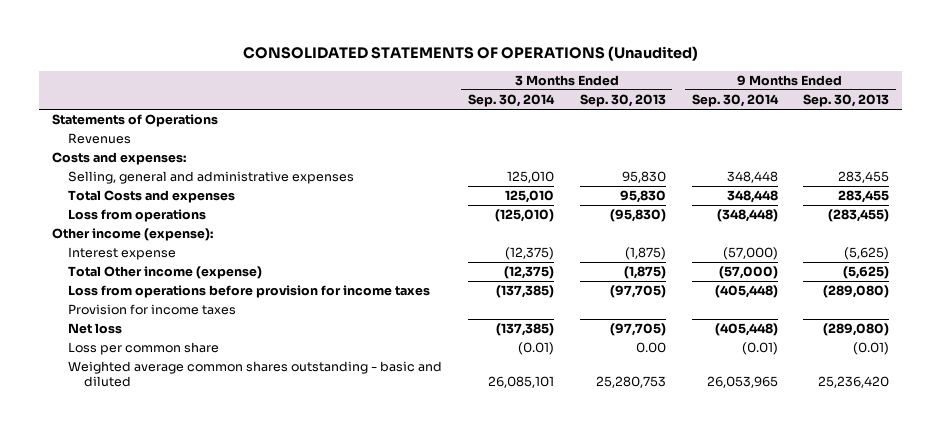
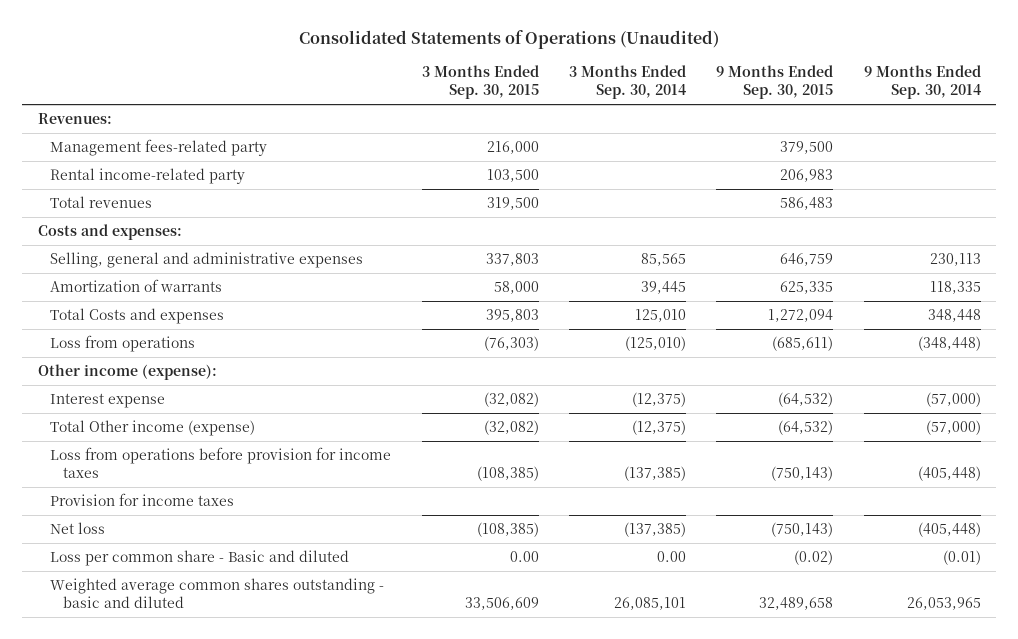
- CONSOLIDATED STATEMENTS OF OPERATIONS (Unaudited)
+ Consolidated Statements of Operations (Unaudited)
- | 3 Months Ended Sep. 30, 2014 | 3 Months Ended Sep. 30, 2013 | 9 Months Ended Sep. 30, 2014 | 9 Months Ended Sep. 30, 2013
+ | 3 Months Ended Sep. 30, 2015 | 3 Months Ended Sep. 30, 2014 | 9 Months Ended Sep. 30, 2015 | 9 Months Ended Sep. 30, 2014
- Statements of Operations
- Revenues
+ Revenues:
+ Management fees-related party | 216,000 | | 379,500 |
+ Rental income-related party | 103,500 | | 206,983 |
+ Total revenues | 319,500 | | 586,483 |
- Selling, general and administrative expenses | 125,010 | 95,830 | 348,448 | 283,455
+ Selling, general and administrative expenses | 337,803 | 85,565 | 646,759 | 230,113
+ Amortization of warrants | 58,000 | 39,445 | 625,335 | 118,335
- Loss per common share | (0.01) | 0.00 | (0.01) | (0.01)
+ Loss per common share - Basic and diluted | 0.00 | 0.00 | (0.02) | (0.01)

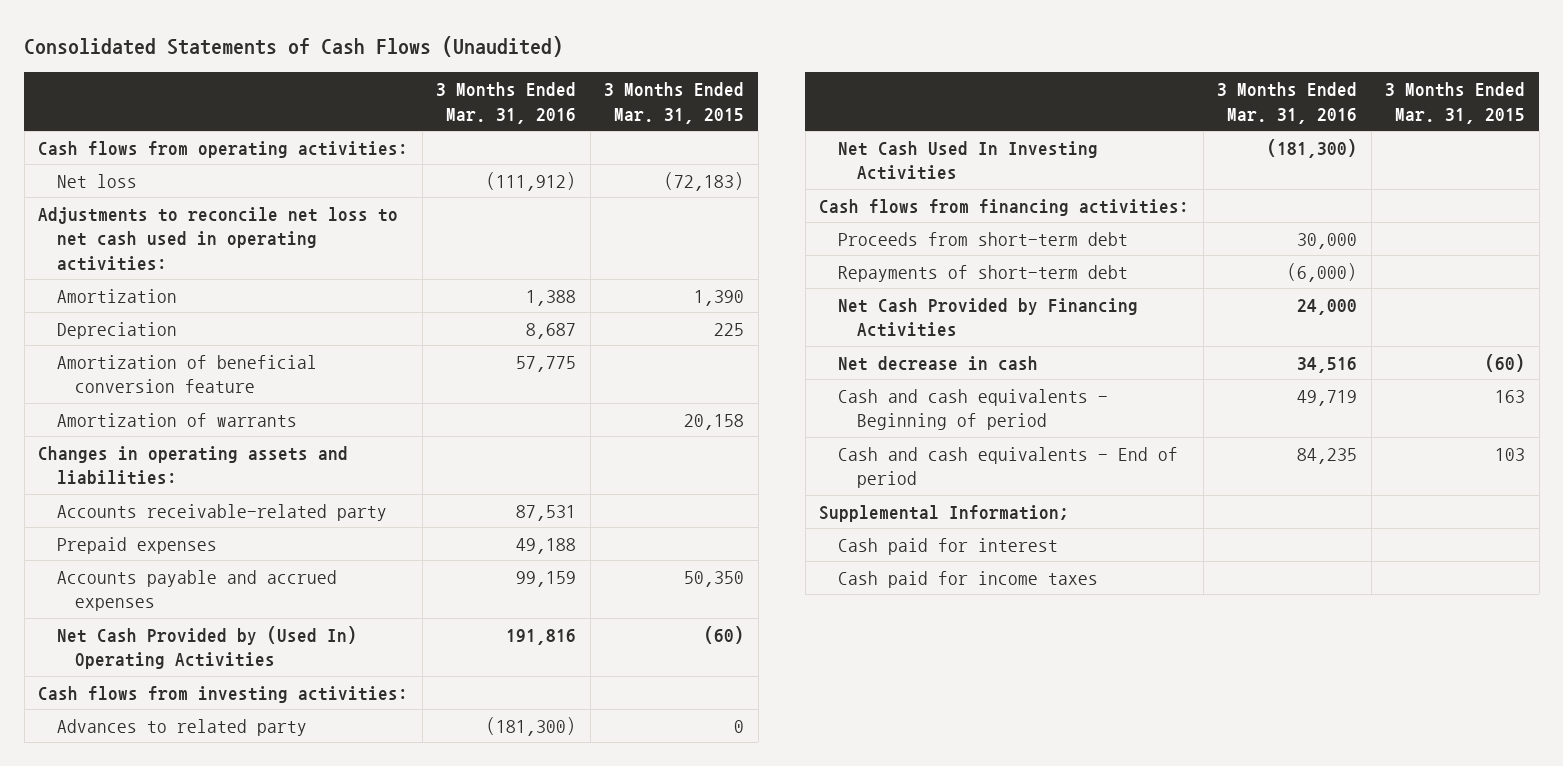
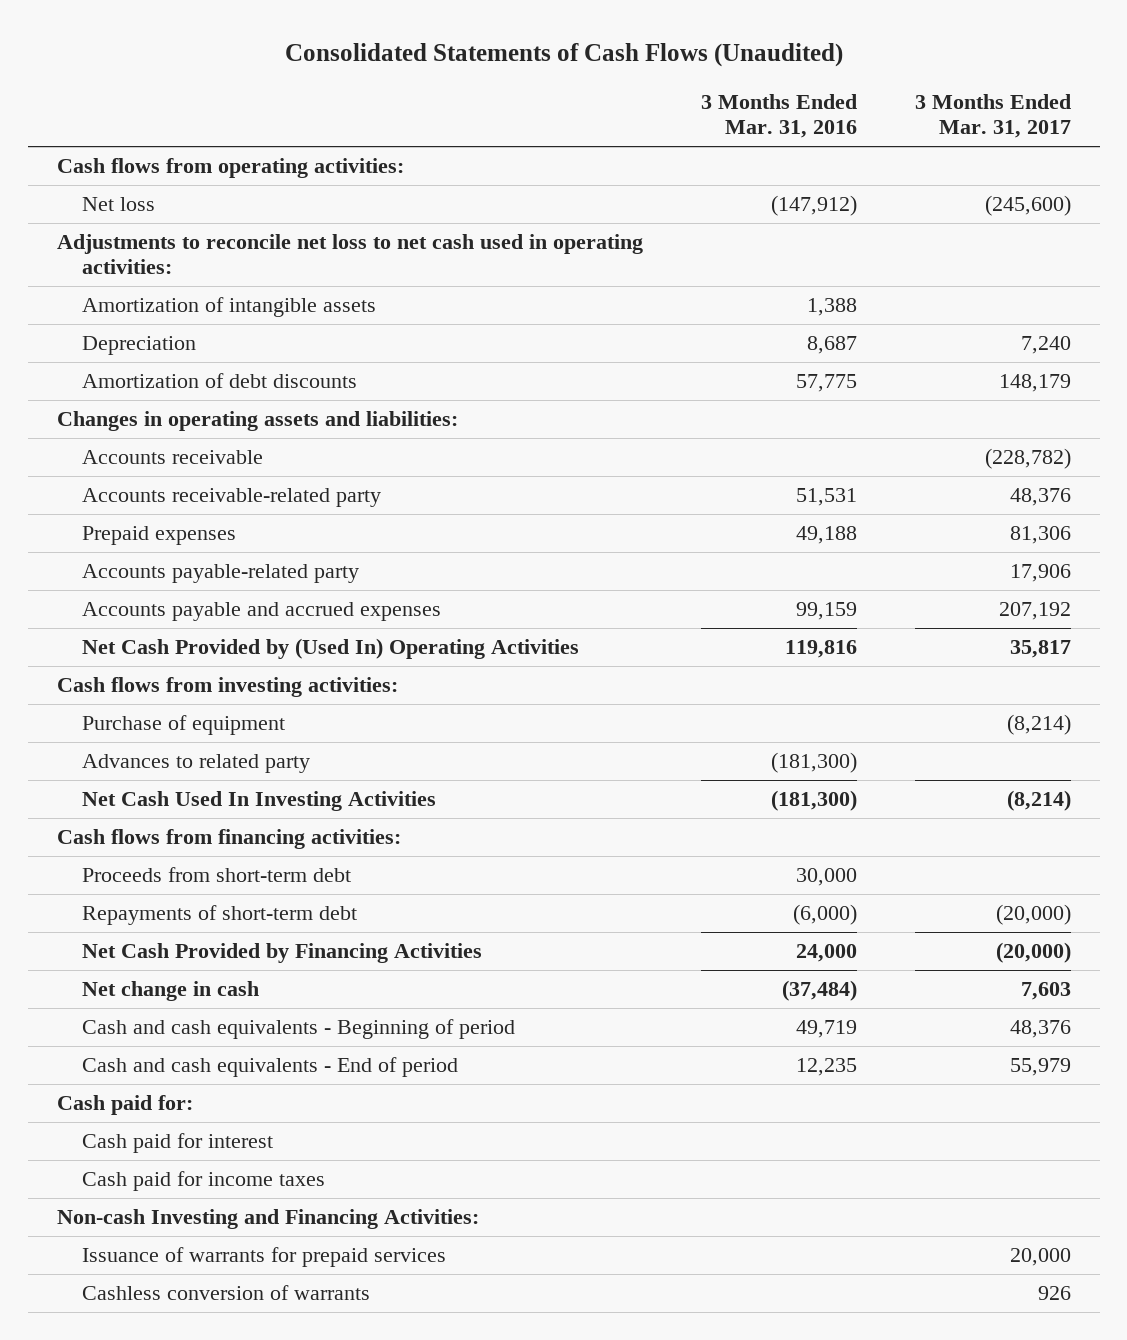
- | 3 Months Ended Mar. 31, 2016 | 3 Months Ended Mar. 31, 2015
+ | 3 Months Ended Mar. 31, 2016 | 3 Months Ended Mar. 31, 2017
- Net loss | (111,912) | (72,183)
+ Net loss | (147,912) | (245,600)
- Amortization | 1,388 | 1,390
+ Amortization of intangible assets | 1,388 |
- Amortization of beneficial conversion feature | 57,775 |
- Amortization of warrants | | 20,158
+ Amortization of debt discounts | 57,775 | 148,179
- Accounts receivable-related party | 87,531 |
+ Accounts receivable | | (228,782)
+ Accounts receivable-related party | 51,531 | 48,376
+ Accounts payable-related party | | 17,906
- Net Cash Provided by (Used In) Operating Activities | 191,816 | (60)
+ Net Cash Provided by (Used In) Operating Activities | 119,816 | 35,817
+ Purchase of equipment | | (8,214)
- Net decrease in cash | 34,516 | (60)
+ Net change in cash | (37,484) | 7,603
- Cash and cash equivalents - End of period | 84,235 | 103
- Supplemental Information;
+ Cash and cash equivalents - End of period | 12,235 | 55,979
+ Cash paid for:
+ Non-cash Investing and Financing Activities:
+ Issuance of warrants for prepaid services | | 20,000
+ Cashless conversion of warrants | | 926

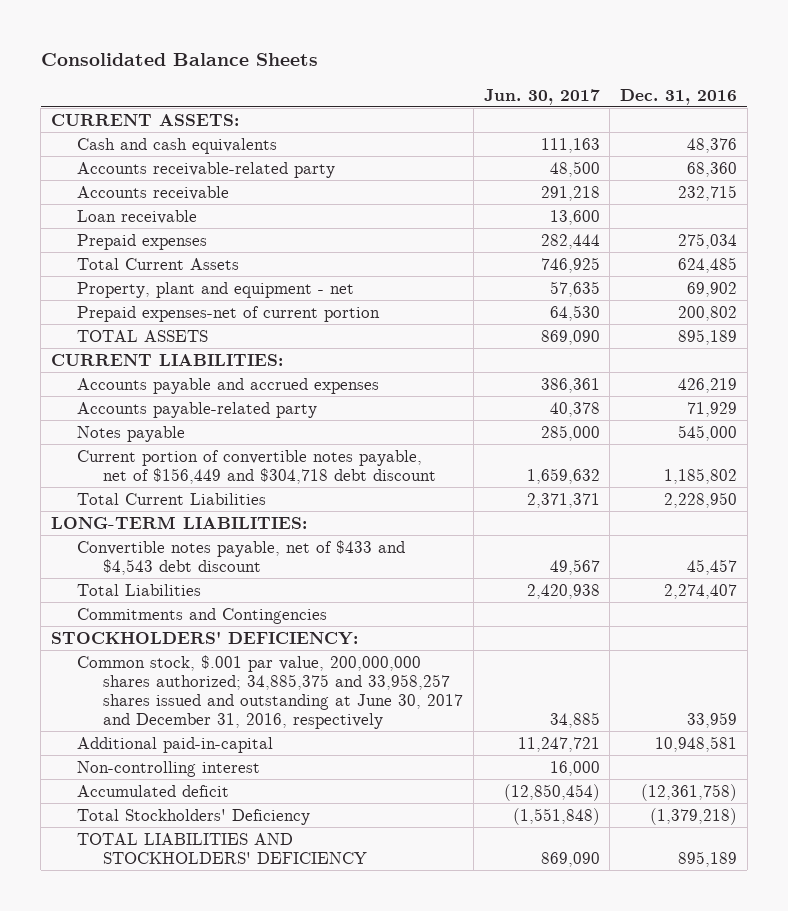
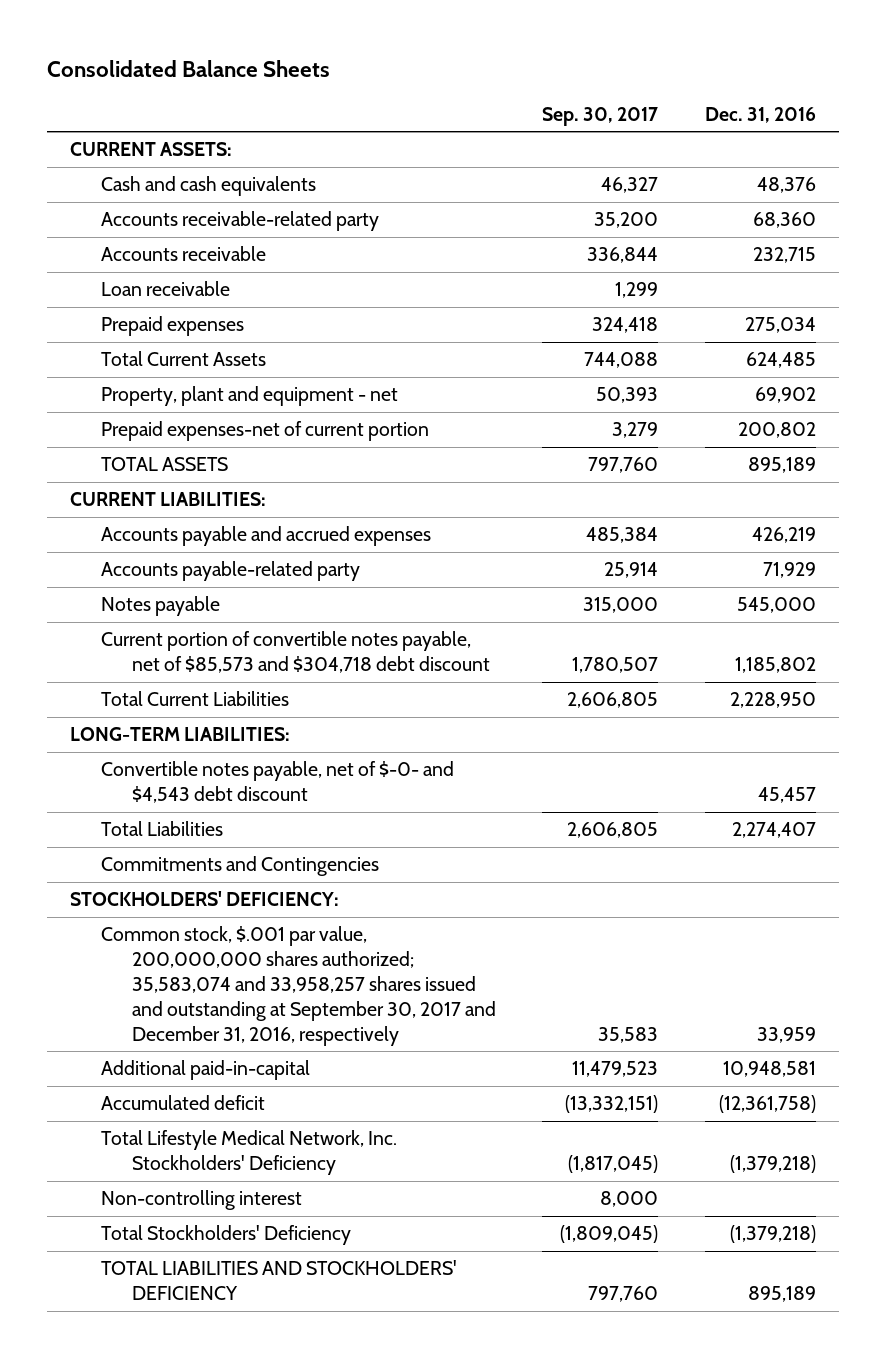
- | Jun. 30, 2017 | Dec. 31, 2016
+ | Sep. 30, 2017 | Dec. 31, 2016
- Current portion of convertible notes payable, net of $156,449 and $304,718 debt discount | 1,659,632 | 1,185,802
+ Current portion of convertible notes payable, net of $85,573 and $304,718 debt discount | 1,780,507 | 1,185,802
- Convertible notes payable, net of $433 and $4,543 debt discount | 49,567 | 45,457
+ Convertible notes payable, net of $-0- and $4,543 debt discount | | 45,457
- Common stock, $.001 par value, 200,000,000 shares authorized; 34,885,375 and 33,958,257 shares issued and outstanding at June 30, 2017 and December 31, 2016, respectively | 34,885 | 33,959
+ Common stock, $.001 par value, 200,000,000 shares authorized; 35,583,074 and 33,958,257 shares issued and outstanding at September 30, 2017 and December 31, 2016, respectively | 35,583 | 33,959
+ Total Lifestyle Medical Network, Inc. Stockholders' Deficiency | (1,817,045) | (1,379,218)
moved down: Non-controlling interest | 8,000 |

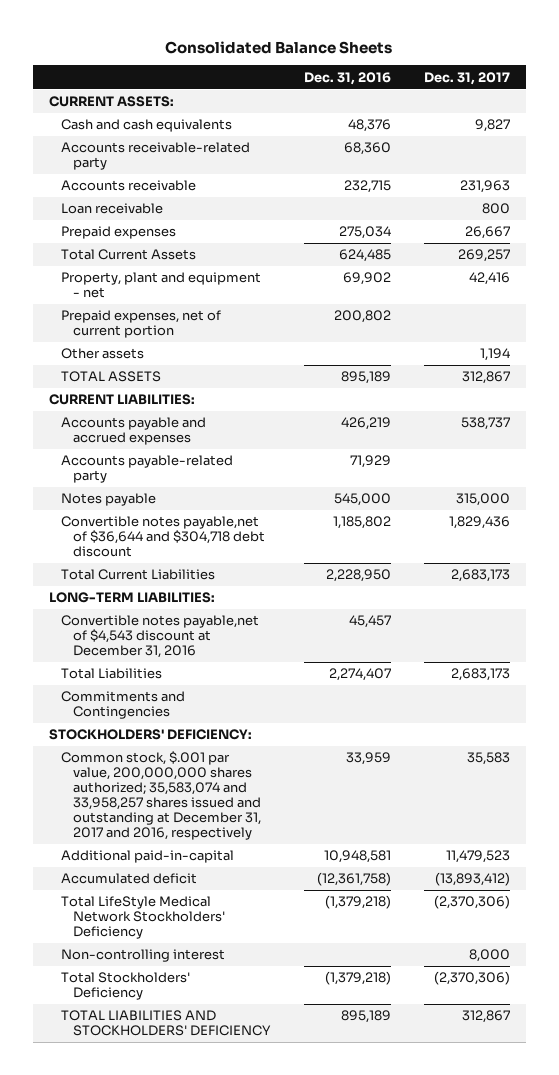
- | Sep. 30, 2017 | Dec. 31, 2016
+ | Dec. 31, 2016 | Dec. 31, 2017
- Prepaid expenses-net of current portion | 3,279 | 200,802
+ Prepaid expenses, net of current portion | 200,802 |
+ Other assets | | 1,194
- Current portion of convertible notes payable, net of $85,573 and $304,718 debt discount | 1,780,507 | 1,185,802
+ Convertible notes payable,net of $36,644 and $304,718 debt discount | 1,185,802 | 1,829,436
- Convertible notes payable, net of $-0- and $4,543 debt discount | | 45,457
+ Convertible notes payable,net of $4,543 discount at December 31, 2016 | 45,457 |
- Common stock, $.001 par value, 200,000,000 shares authorized; 35,583,074 and 33,958,257 shares issued and outstanding at September 30, 2017 and December 31, 2016, respectively | 35,583 | 33,959
+ Common stock, $.001 par value, 200,000,000 shares authorized; 35,583,074 and 33,958,257 shares issued and outstanding at December 31, 2017 and 2016, respectively | 33,959 | 35,583
- Total Lifestyle Medical Network, Inc. Stockholders' Deficiency | (1,817,045) | (1,379,218)
+ Total LifeStyle Medical Network Stockholders' Deficiency | (1,379,218) | (2,370,306)

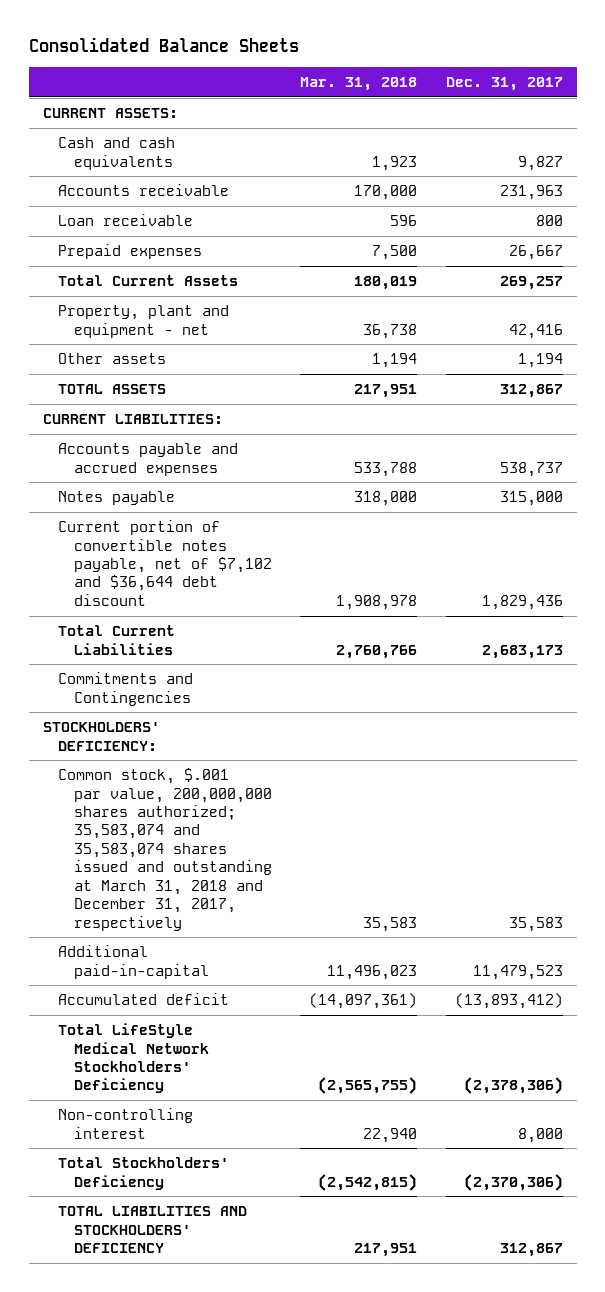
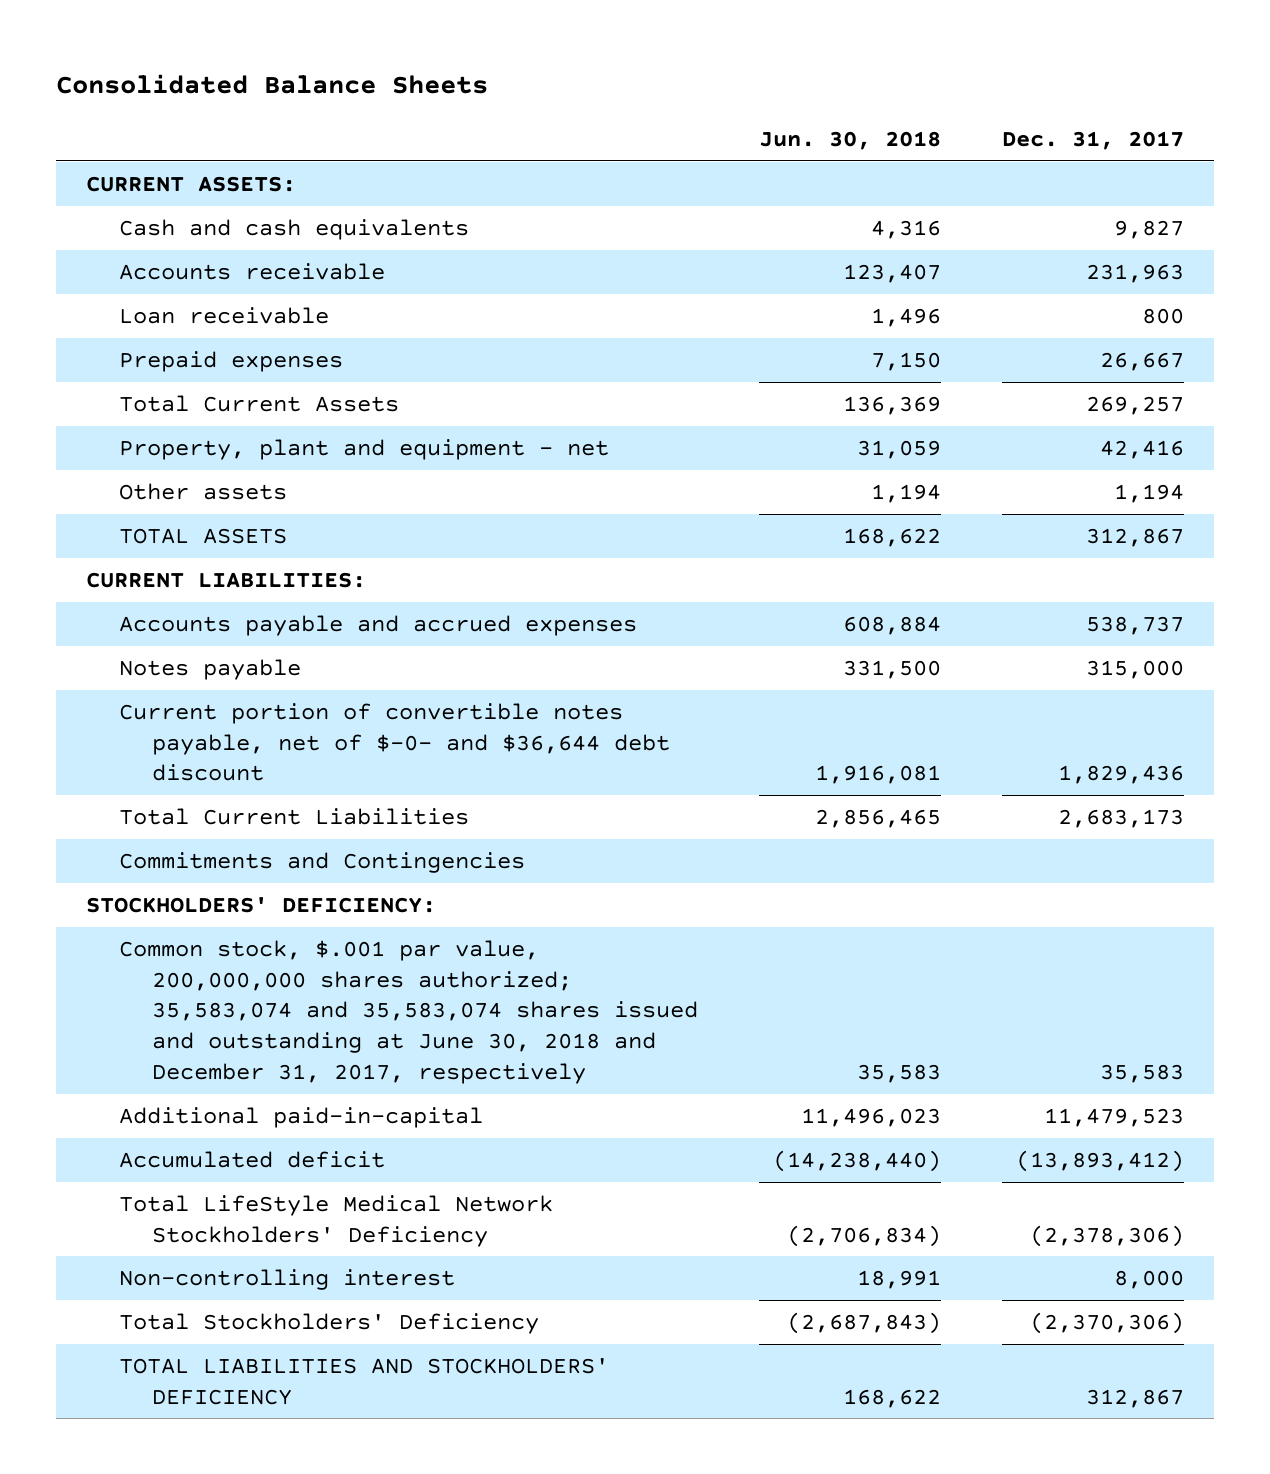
- | Mar. 31, 2018 | Dec. 31, 2017
+ | Jun. 30, 2018 | Dec. 31, 2017
- Current portion of convertible notes payable, net of $7,102 and $36,644 debt discount | 1,908,978 | 1,829,436
+ Current portion of convertible notes payable, net of $-0- and $36,644 debt discount | 1,916,081 | 1,829,436
- Common stock, $.001 par value, 200,000,000 shares authorized; 35,583,074 and 35,583,074 shares issued and outstanding at March 31, 2018 and December 31, 2017, respectively | 35,583 | 35,583
+ Common stock, $.001 par value, 200,000,000 shares authorized; 35,583,074 and 35,583,074 shares issued and outstanding at June 30, 2018 and December 31, 2017, respectively | 35,583 | 35,583

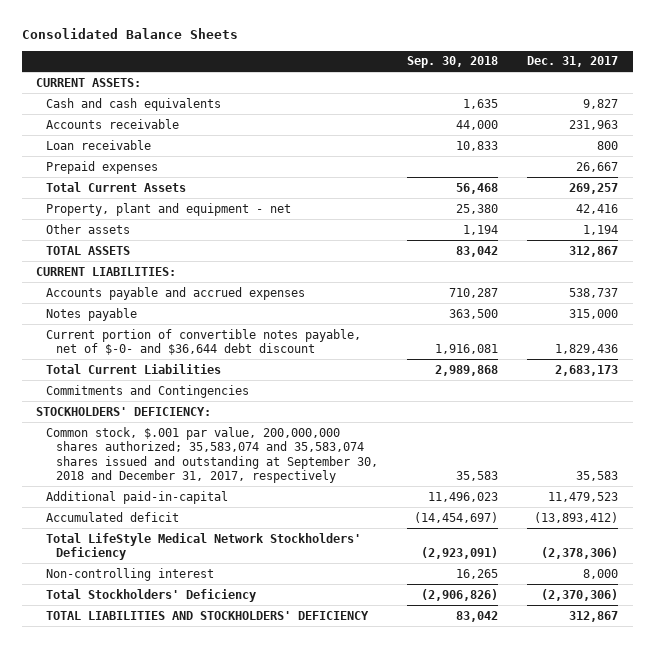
- | Jun. 30, 2018 | Dec. 31, 2017
+ | Sep. 30, 2018 | Dec. 31, 2017
- Common stock, $.001 par value, 200,000,000 shares authorized; 35,583,074 and 35,583,074 shares issued and outstanding at June 30, 2018 and December 31, 2017, respectively | 35,583 | 35,583
+ Common stock, $.001 par value, 200,000,000 shares authorized; 35,583,074 and 35,583,074 shares issued and outstanding at September 30, 2018 and December 31, 2017, respectively | 35,583 | 35,583

